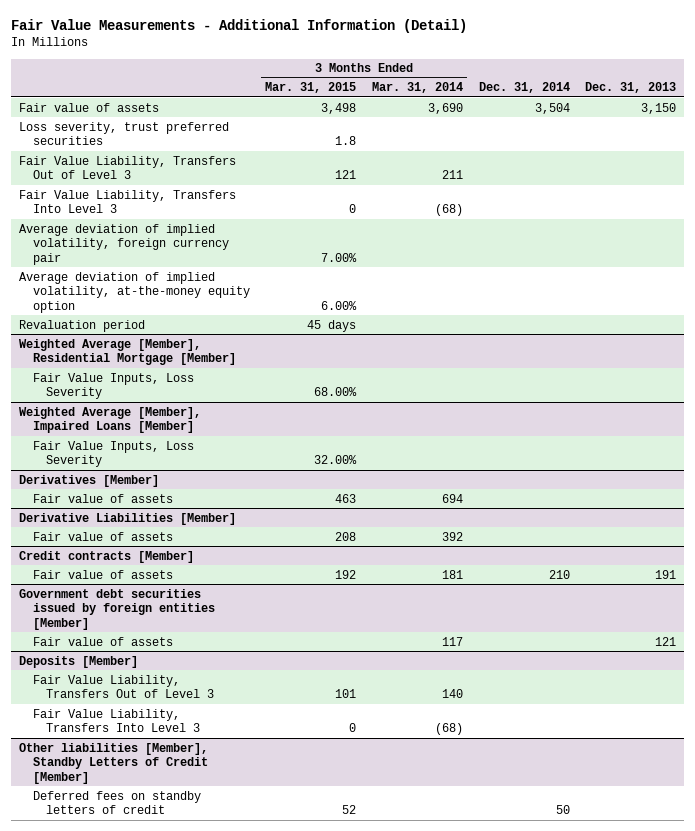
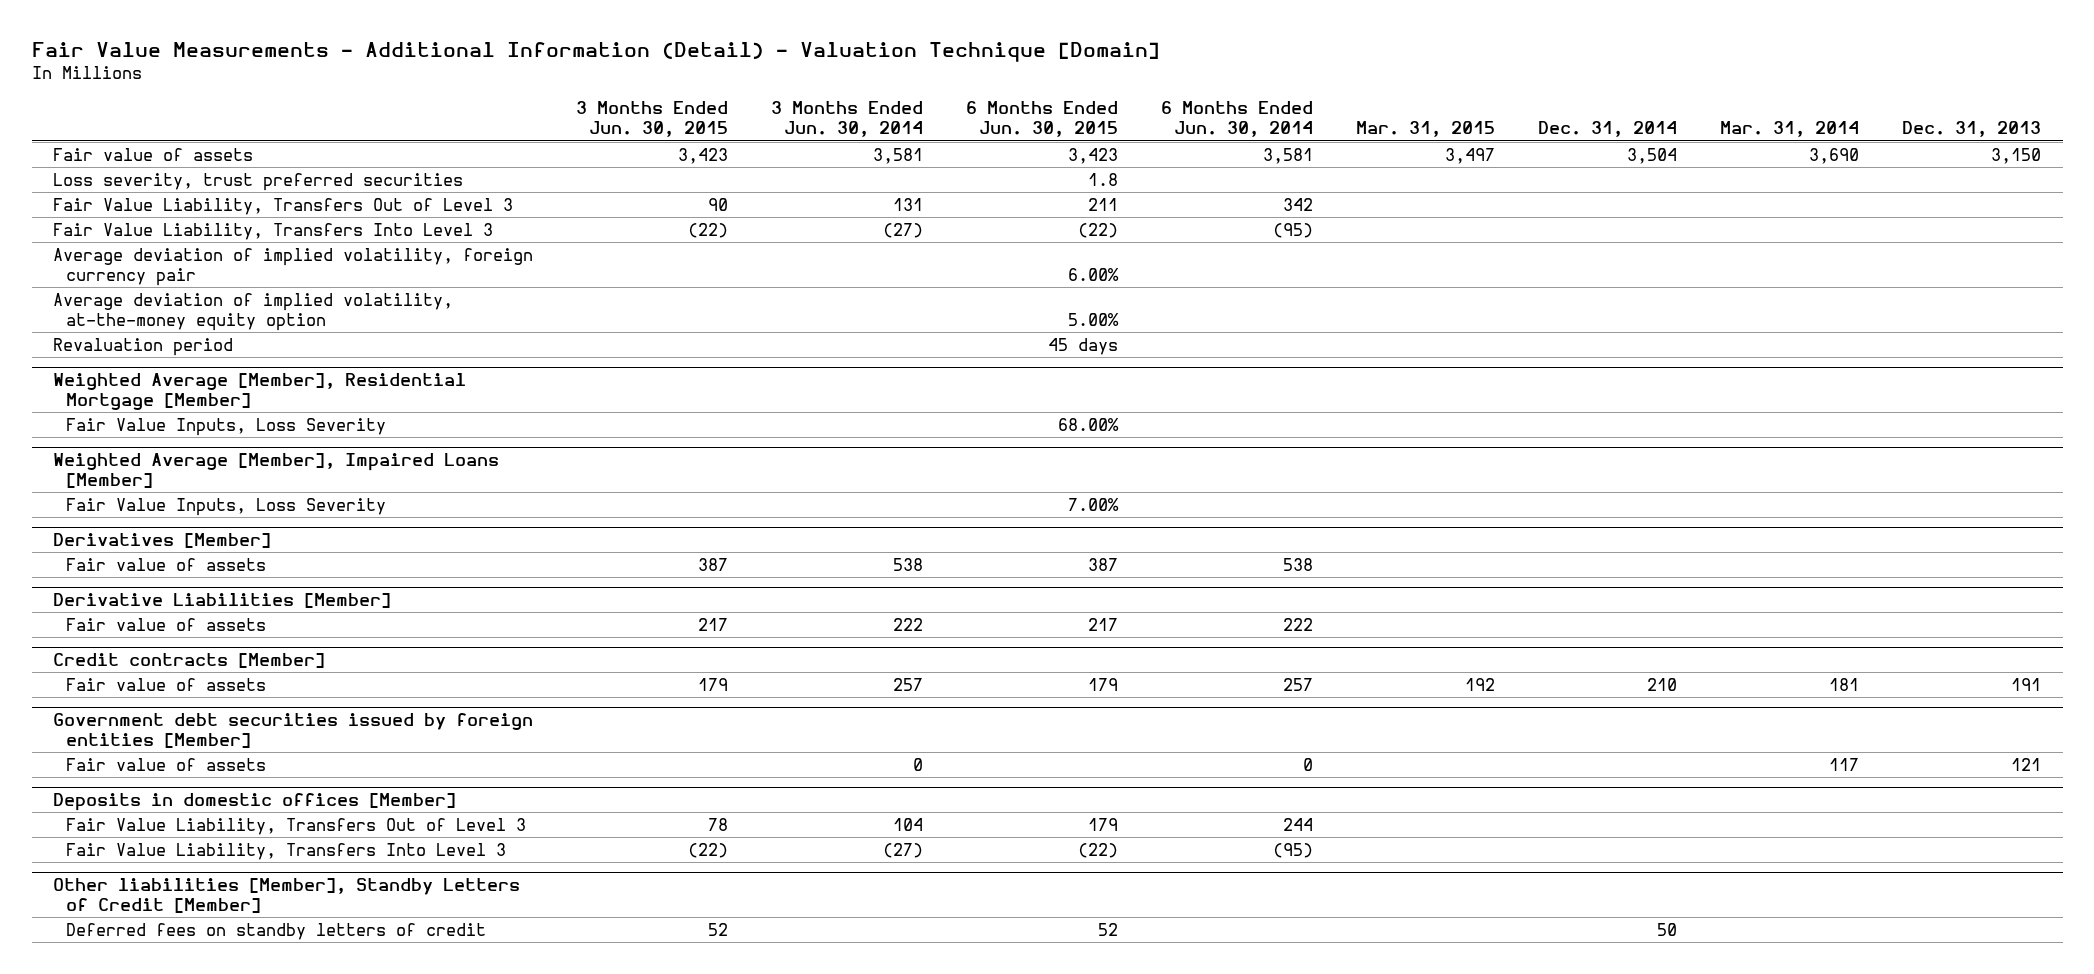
- Fair Value Measurements - Additional Information (Detail)
+ Fair Value Measurements - Additional Information (Detail) - Valuation Technique [Domain]
- | 3 Months Ended Mar. 31, 2015 | 3 Months Ended Mar. 31, 2014 | Dec. 31, 2014 | Dec. 31, 2013
+ | 3 Months Ended Jun. 30, 2015 | 3 Months Ended Jun. 30, 2014 | 6 Months Ended Jun. 30, 2015 | 6 Months Ended Jun. 30, 2014 | Mar. 31, 2015 | Dec. 31, 2014 | Mar. 31, 2014 | Dec. 31, 2013
- Deposits [Member]
+ Deposits in domestic offices [Member]

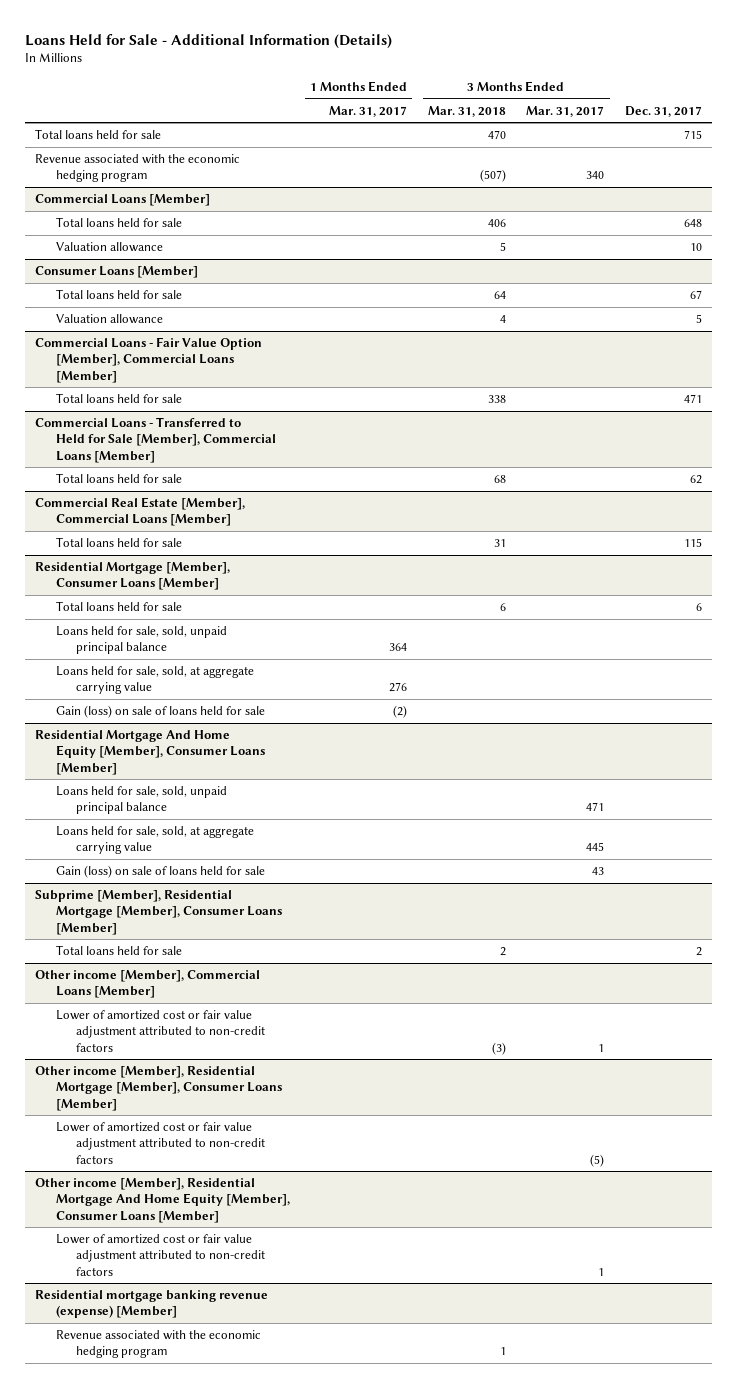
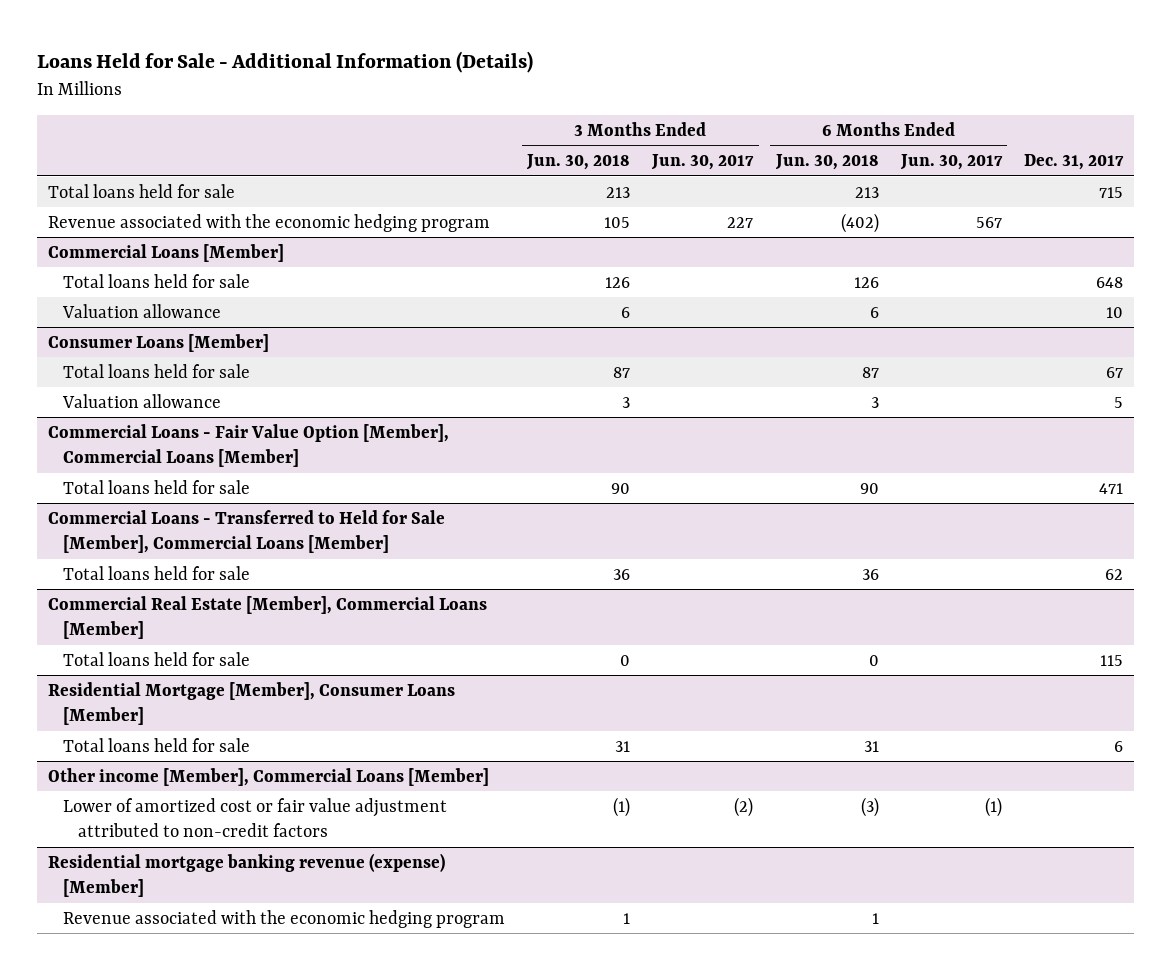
- | 1 Months Ended Mar. 31, 2017 | 3 Months Ended Mar. 31, 2018 | 3 Months Ended Mar. 31, 2017 | Dec. 31, 2017
+ | 3 Months Ended Jun. 30, 2018 | 3 Months Ended Jun. 30, 2017 | 6 Months Ended Jun. 30, 2018 | 6 Months Ended Jun. 30, 2017 | Dec. 31, 2017
@ Residential Mortgage [Member], Consumer Loans [Member]
- Loans held for sale, sold, unpaid principal balance | 364 | | |
- Loans held for sale, sold, at aggregate carrying value | 276 | | |
- Gain (loss) on sale of loans held for sale | (2) | | |
- Residential Mortgage And Home Equity [Member], Consumer Loans [Member]
- Loans held for sale, sold, unpaid principal balance | | | 471 |
- Loans held for sale, sold, at aggregate carrying value | | | 445 |
- Gain (loss) on sale of loans held for sale | | | 43 |
- Subprime [Member], Residential Mortgage [Member], Consumer Loans [Member]
- Total loans held for sale | | 2 | | 2
- Other income [Member], Residential Mortgage [Member], Consumer Loans [Member]
- Lower of amortized cost or fair value adjustment attributed to non-credit factors | | | (5) |
- Other income [Member], Residential Mortgage And Home Equity [Member], Consumer Loans [Member]
- Lower of amortized cost or fair value adjustment attributed to non-credit factors | | | 1 |

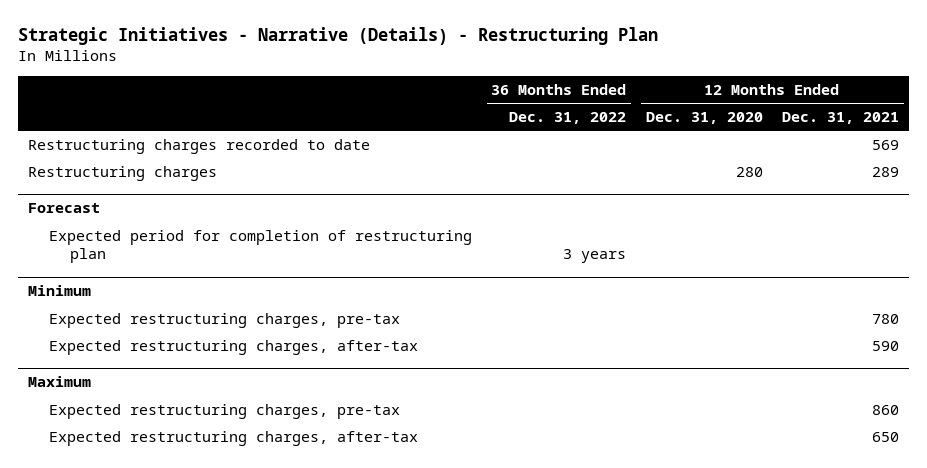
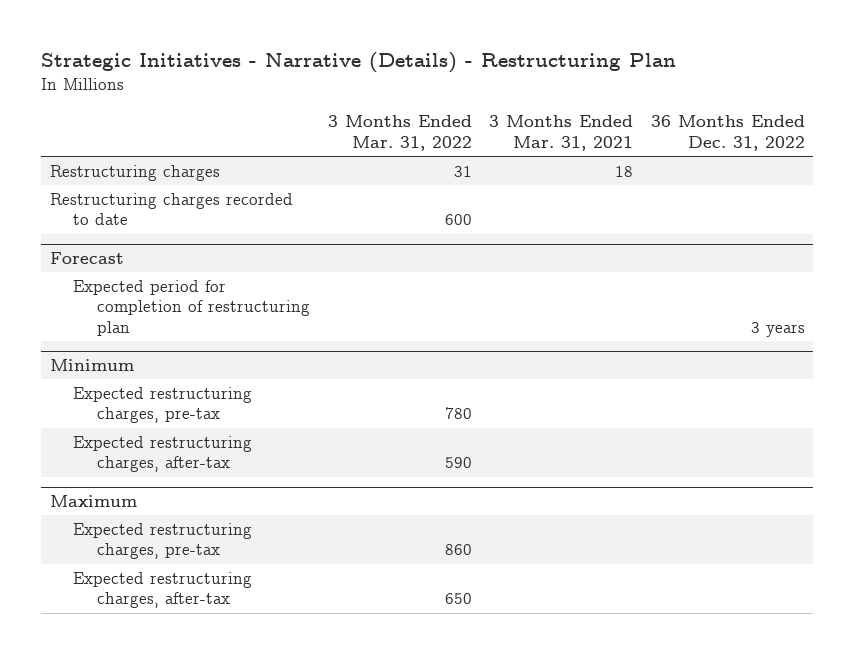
- | 36 Months Ended Dec. 31, 2022 | 12 Months Ended Dec. 31, 2020 | 12 Months Ended Dec. 31, 2021
+ | 3 Months Ended Mar. 31, 2022 | 3 Months Ended Mar. 31, 2021 | 36 Months Ended Dec. 31, 2022
moved down: Restructuring charges recorded to date | 600 | |

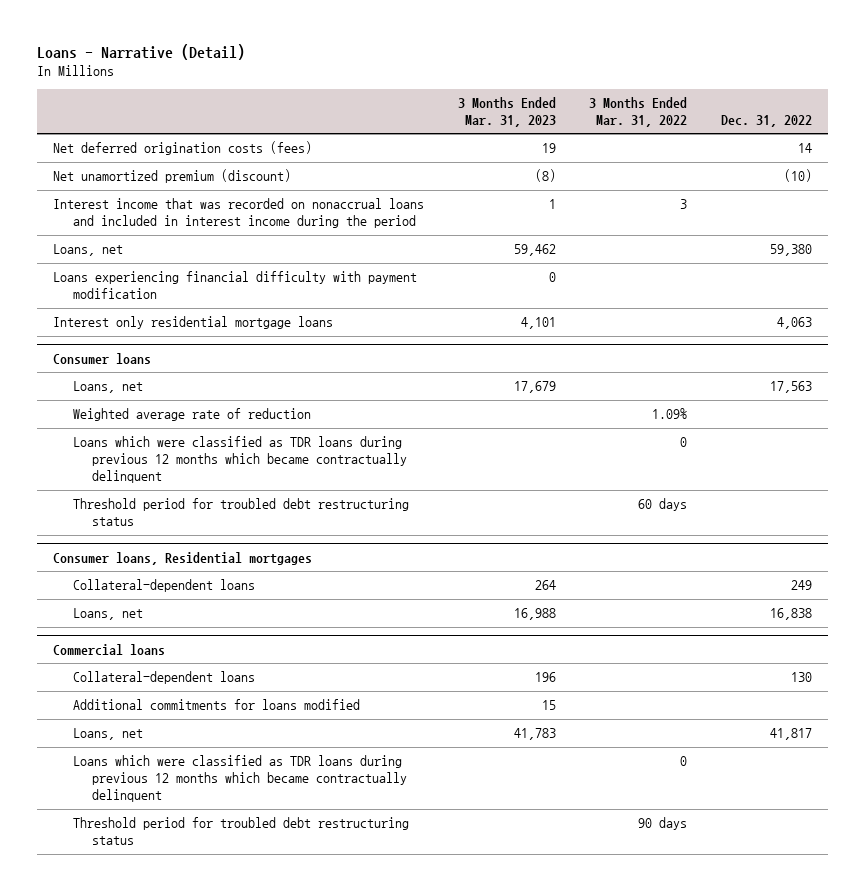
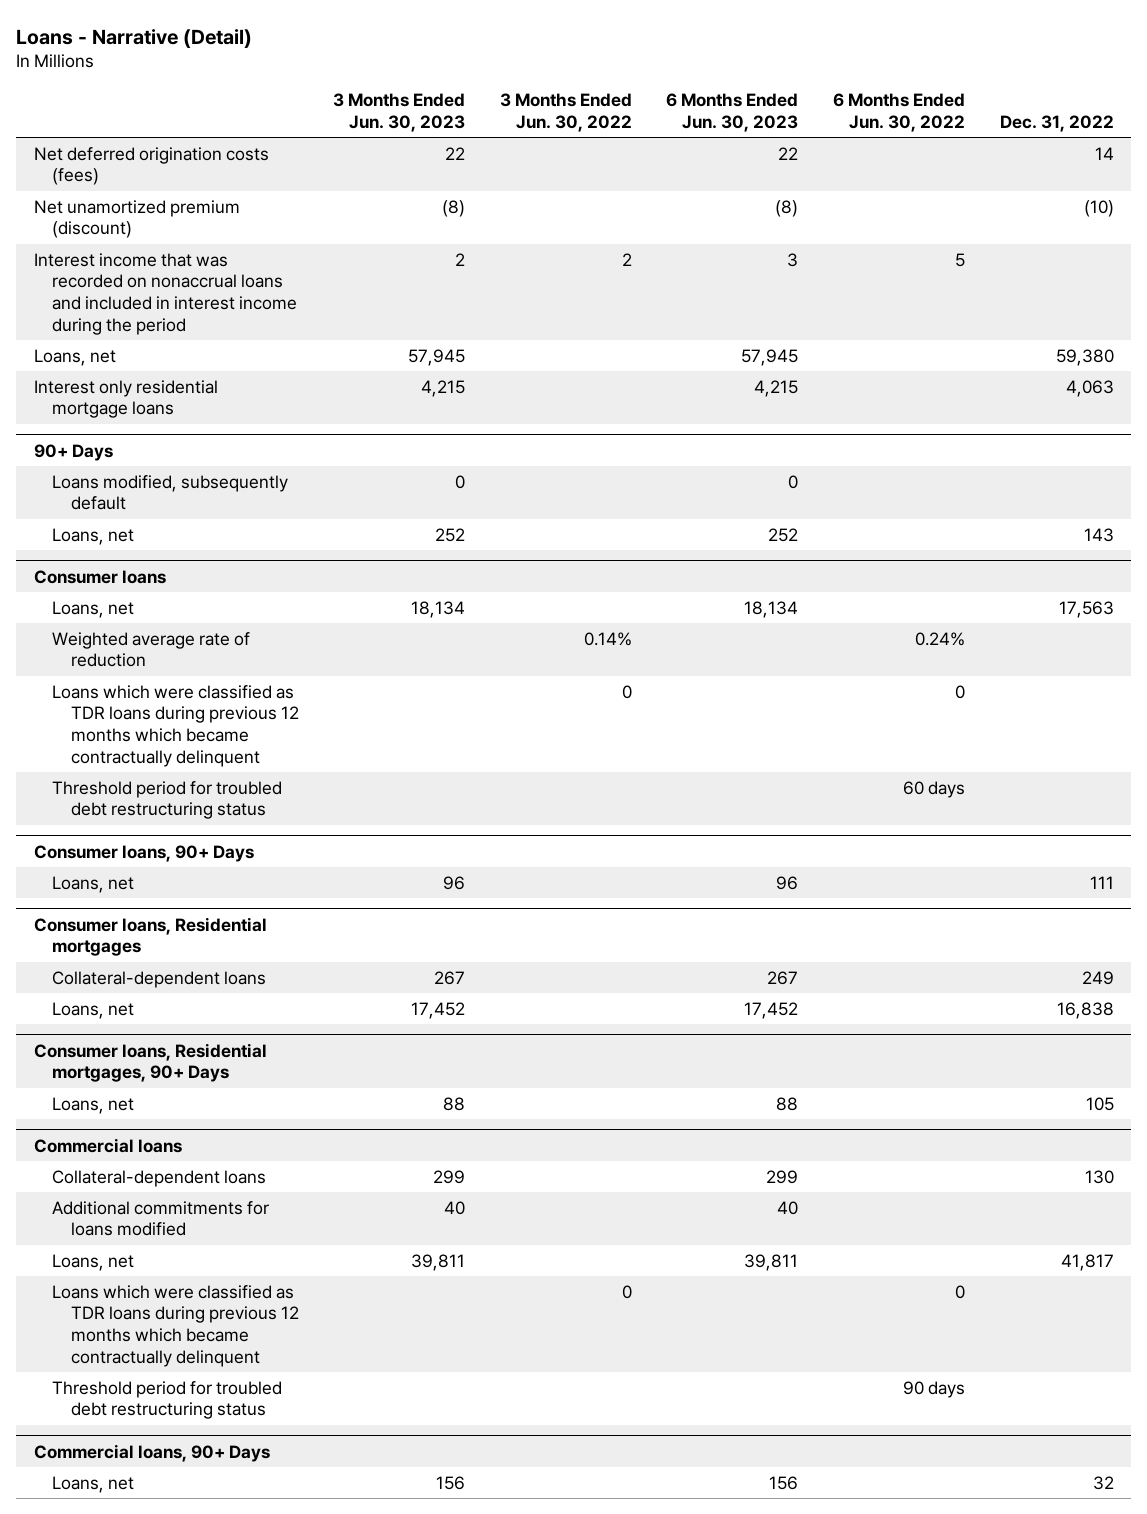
- | 3 Months Ended Mar. 31, 2023 | 3 Months Ended Mar. 31, 2022 | Dec. 31, 2022
+ | 3 Months Ended Jun. 30, 2023 | 3 Months Ended Jun. 30, 2022 | 6 Months Ended Jun. 30, 2023 | 6 Months Ended Jun. 30, 2022 | Dec. 31, 2022
- Loans experiencing financial difficulty with payment modification | 0 | |
+ 90+ Days
+ Loans modified, subsequently default | 0 | | 0 | |
+ Loans, net | 252 | | 252 | | 143
+ Consumer loans, 90+ Days
+ Loans, net | 96 | | 96 | | 111
+ Consumer loans, Residential mortgages, 90+ Days
+ Loans, net | 88 | | 88 | | 105
+ Commercial loans, 90+ Days
+ Loans, net | 156 | | 156 | | 32

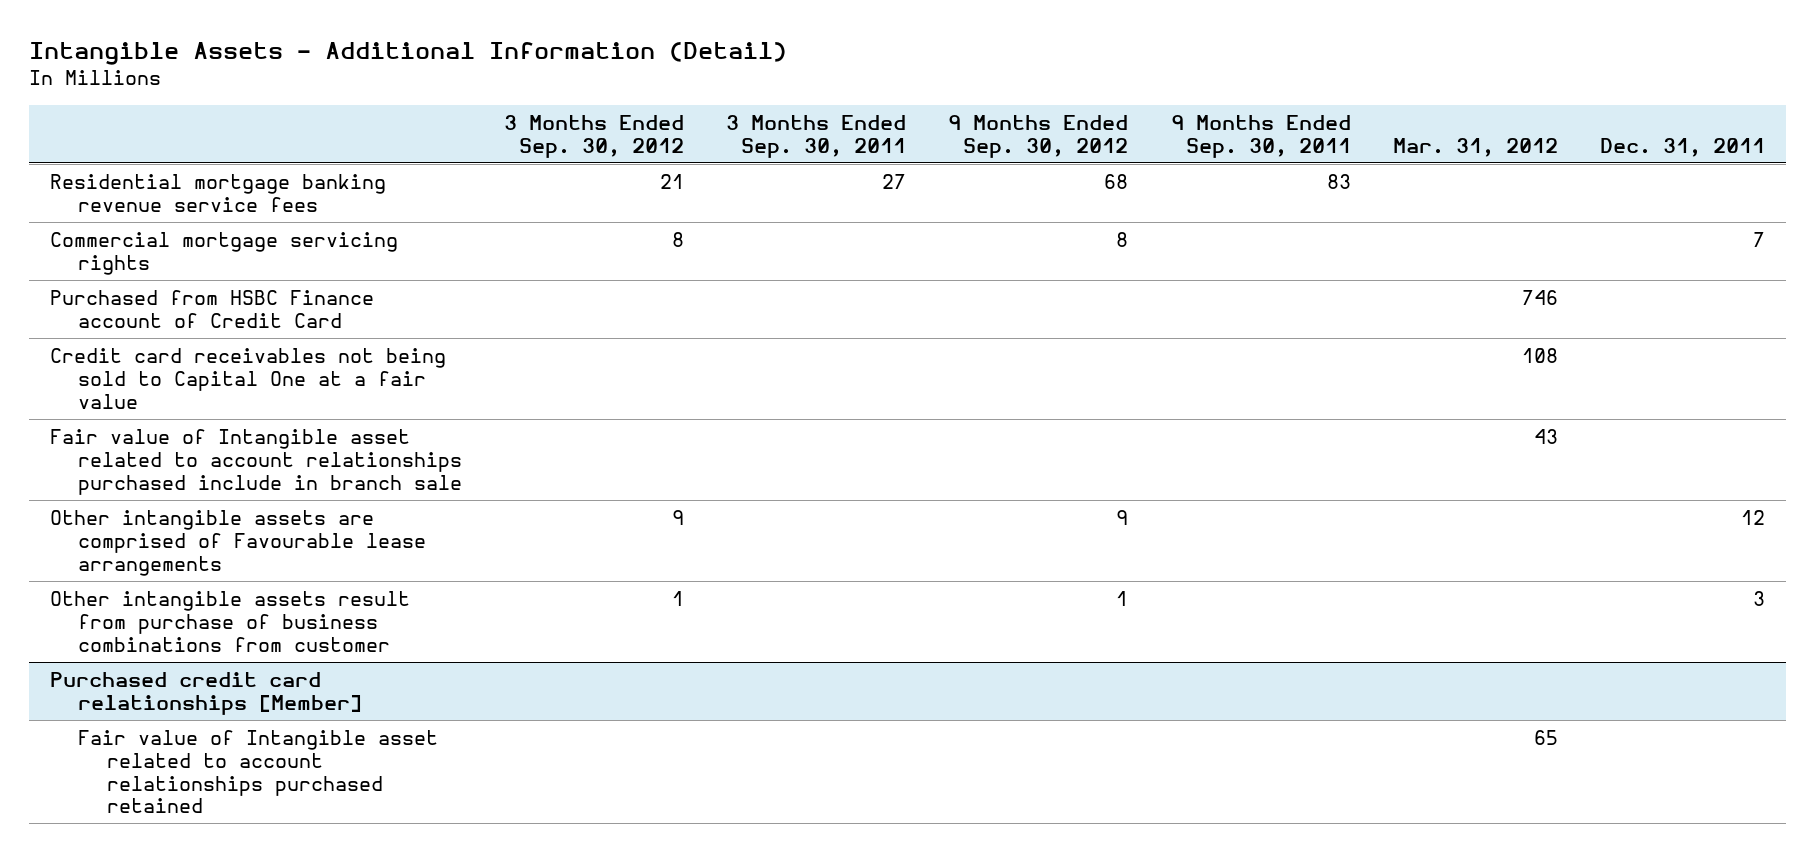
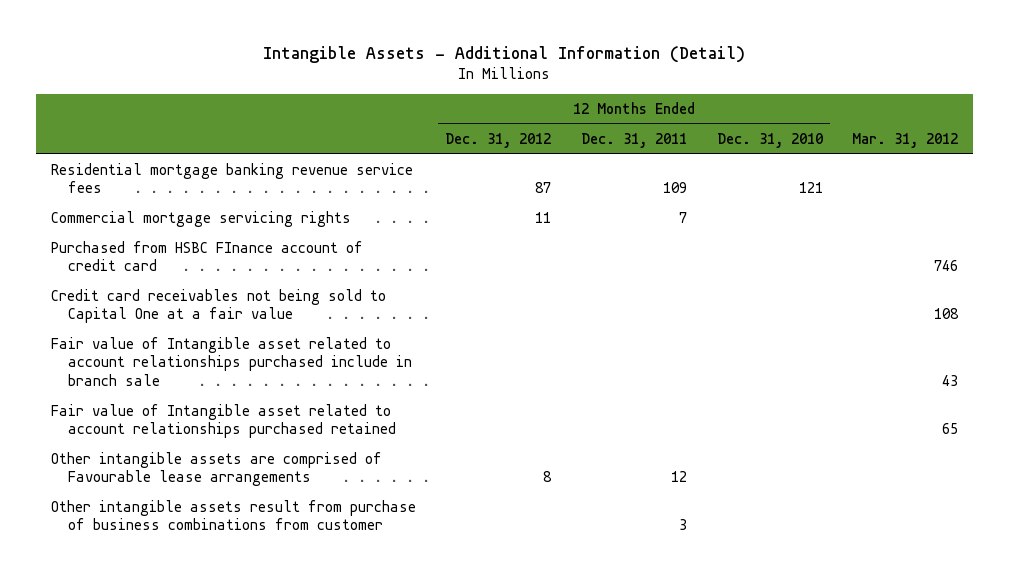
- | 3 Months Ended Sep. 30, 2012 | 3 Months Ended Sep. 30, 2011 | 9 Months Ended Sep. 30, 2012 | 9 Months Ended Sep. 30, 2011 | Mar. 31, 2012 | Dec. 31, 2011
+ | 12 Months Ended Dec. 31, 2012 | 12 Months Ended Dec. 31, 2011 | 12 Months Ended Dec. 31, 2010 | Mar. 31, 2012
- Purchased from HSBC Finance account of Credit Card | | | | | 746 |
+ Purchased from HSBC FInance account of credit card | | | | 746
+ Fair value of Intangible asset related to account relationships purchased retained | | | | 65
- Purchased credit card relationships [Member]
- Fair value of Intangible asset related to account relationships purchased retained | | | | | 65 |

